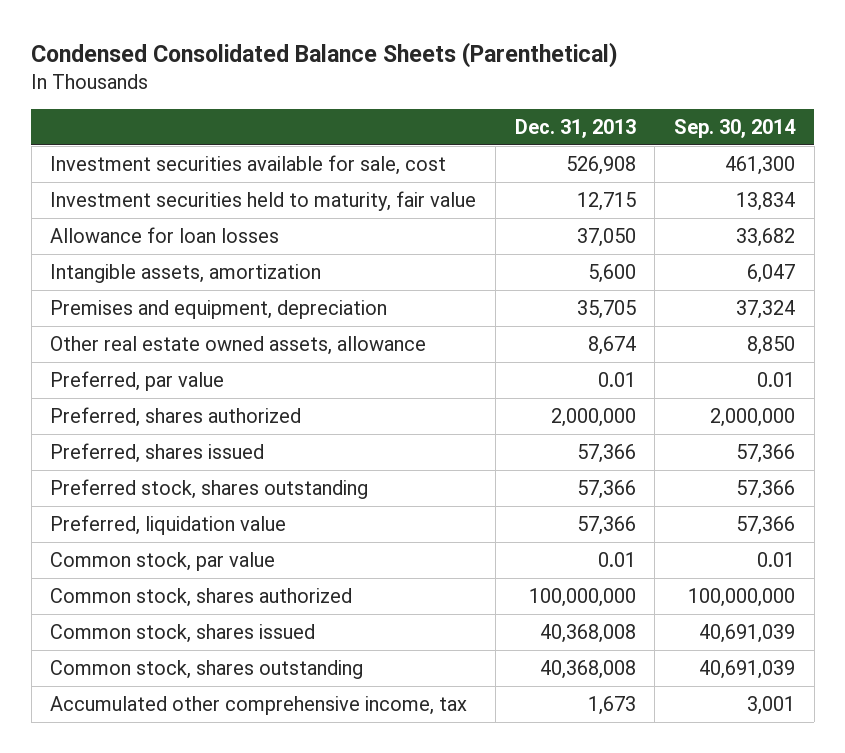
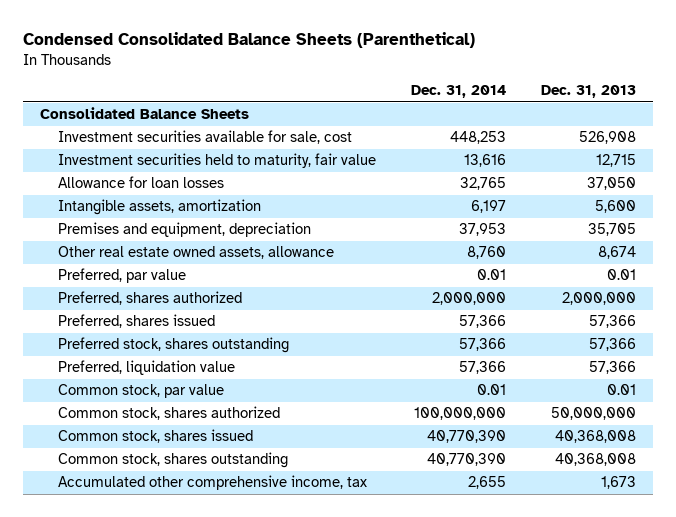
- | Dec. 31, 2013 | Sep. 30, 2014
+ | Dec. 31, 2014 | Dec. 31, 2013
+ Consolidated Balance Sheets
- Common stock, shares authorized | 100,000,000 | 100,000,000
+ Common stock, shares authorized | 100,000,000 | 50,000,000

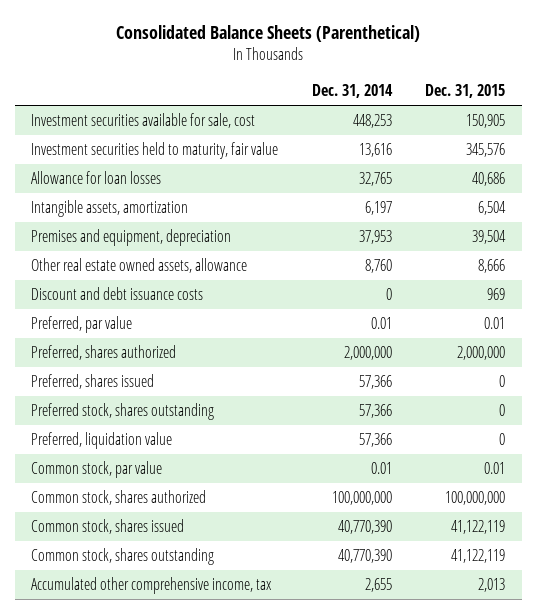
- Condensed Consolidated Balance Sheets (Parenthetical)
+ Consolidated Balance Sheets (Parenthetical)
- | Dec. 31, 2014 | Dec. 31, 2013
+ | Dec. 31, 2014 | Dec. 31, 2015
- Consolidated Balance Sheets
+ Discount and debt issuance costs | 0 | 969

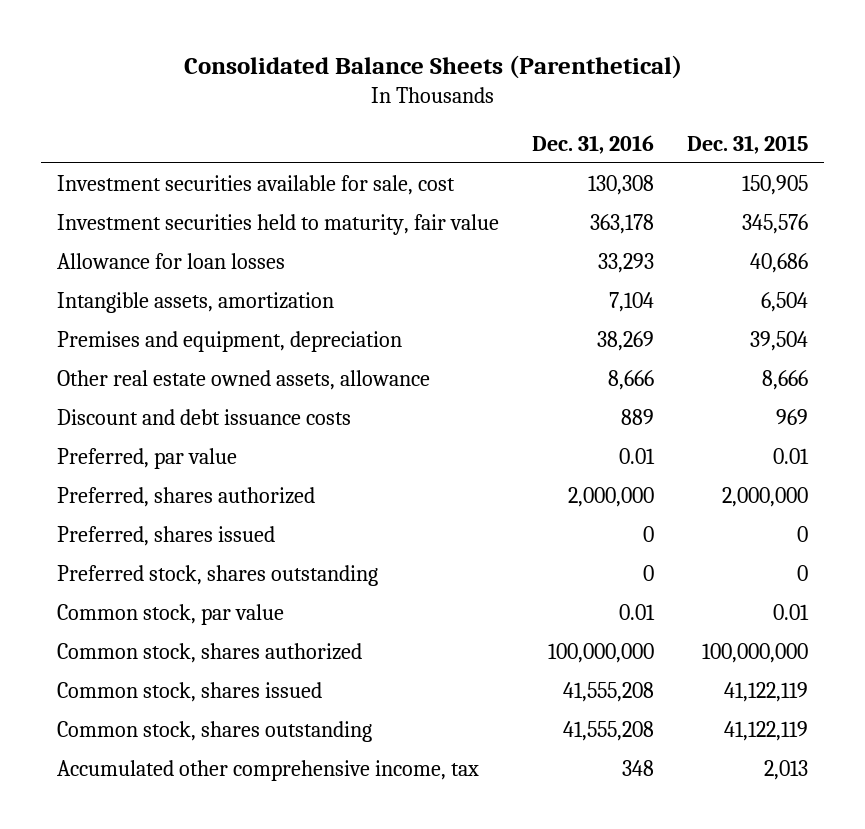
- | Dec. 31, 2014 | Dec. 31, 2015
+ | Dec. 31, 2016 | Dec. 31, 2015
- Preferred, liquidation value | 57,366 | 0

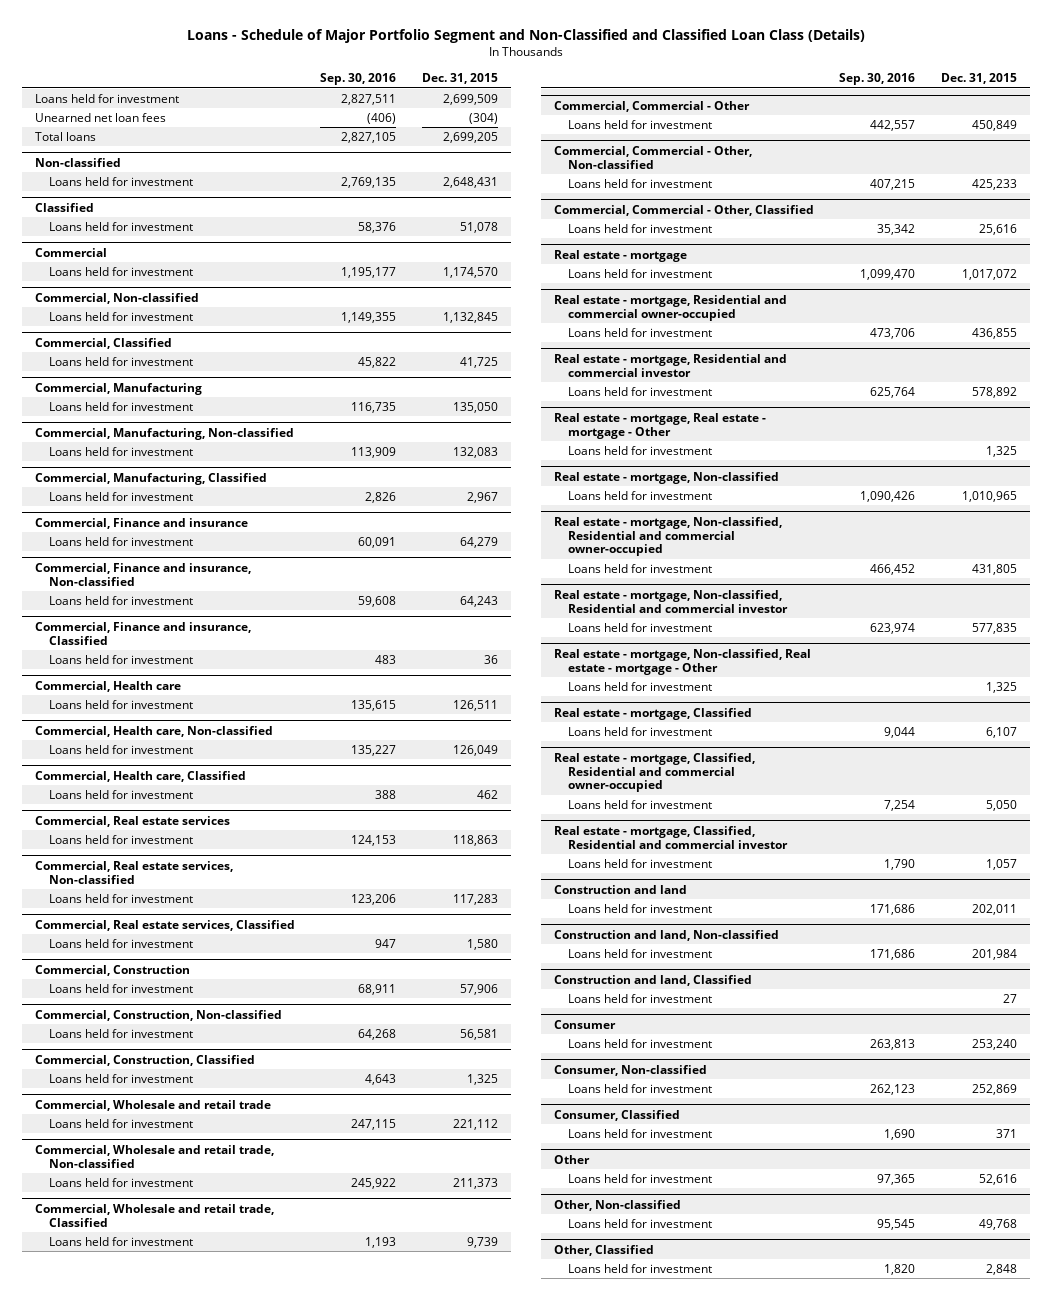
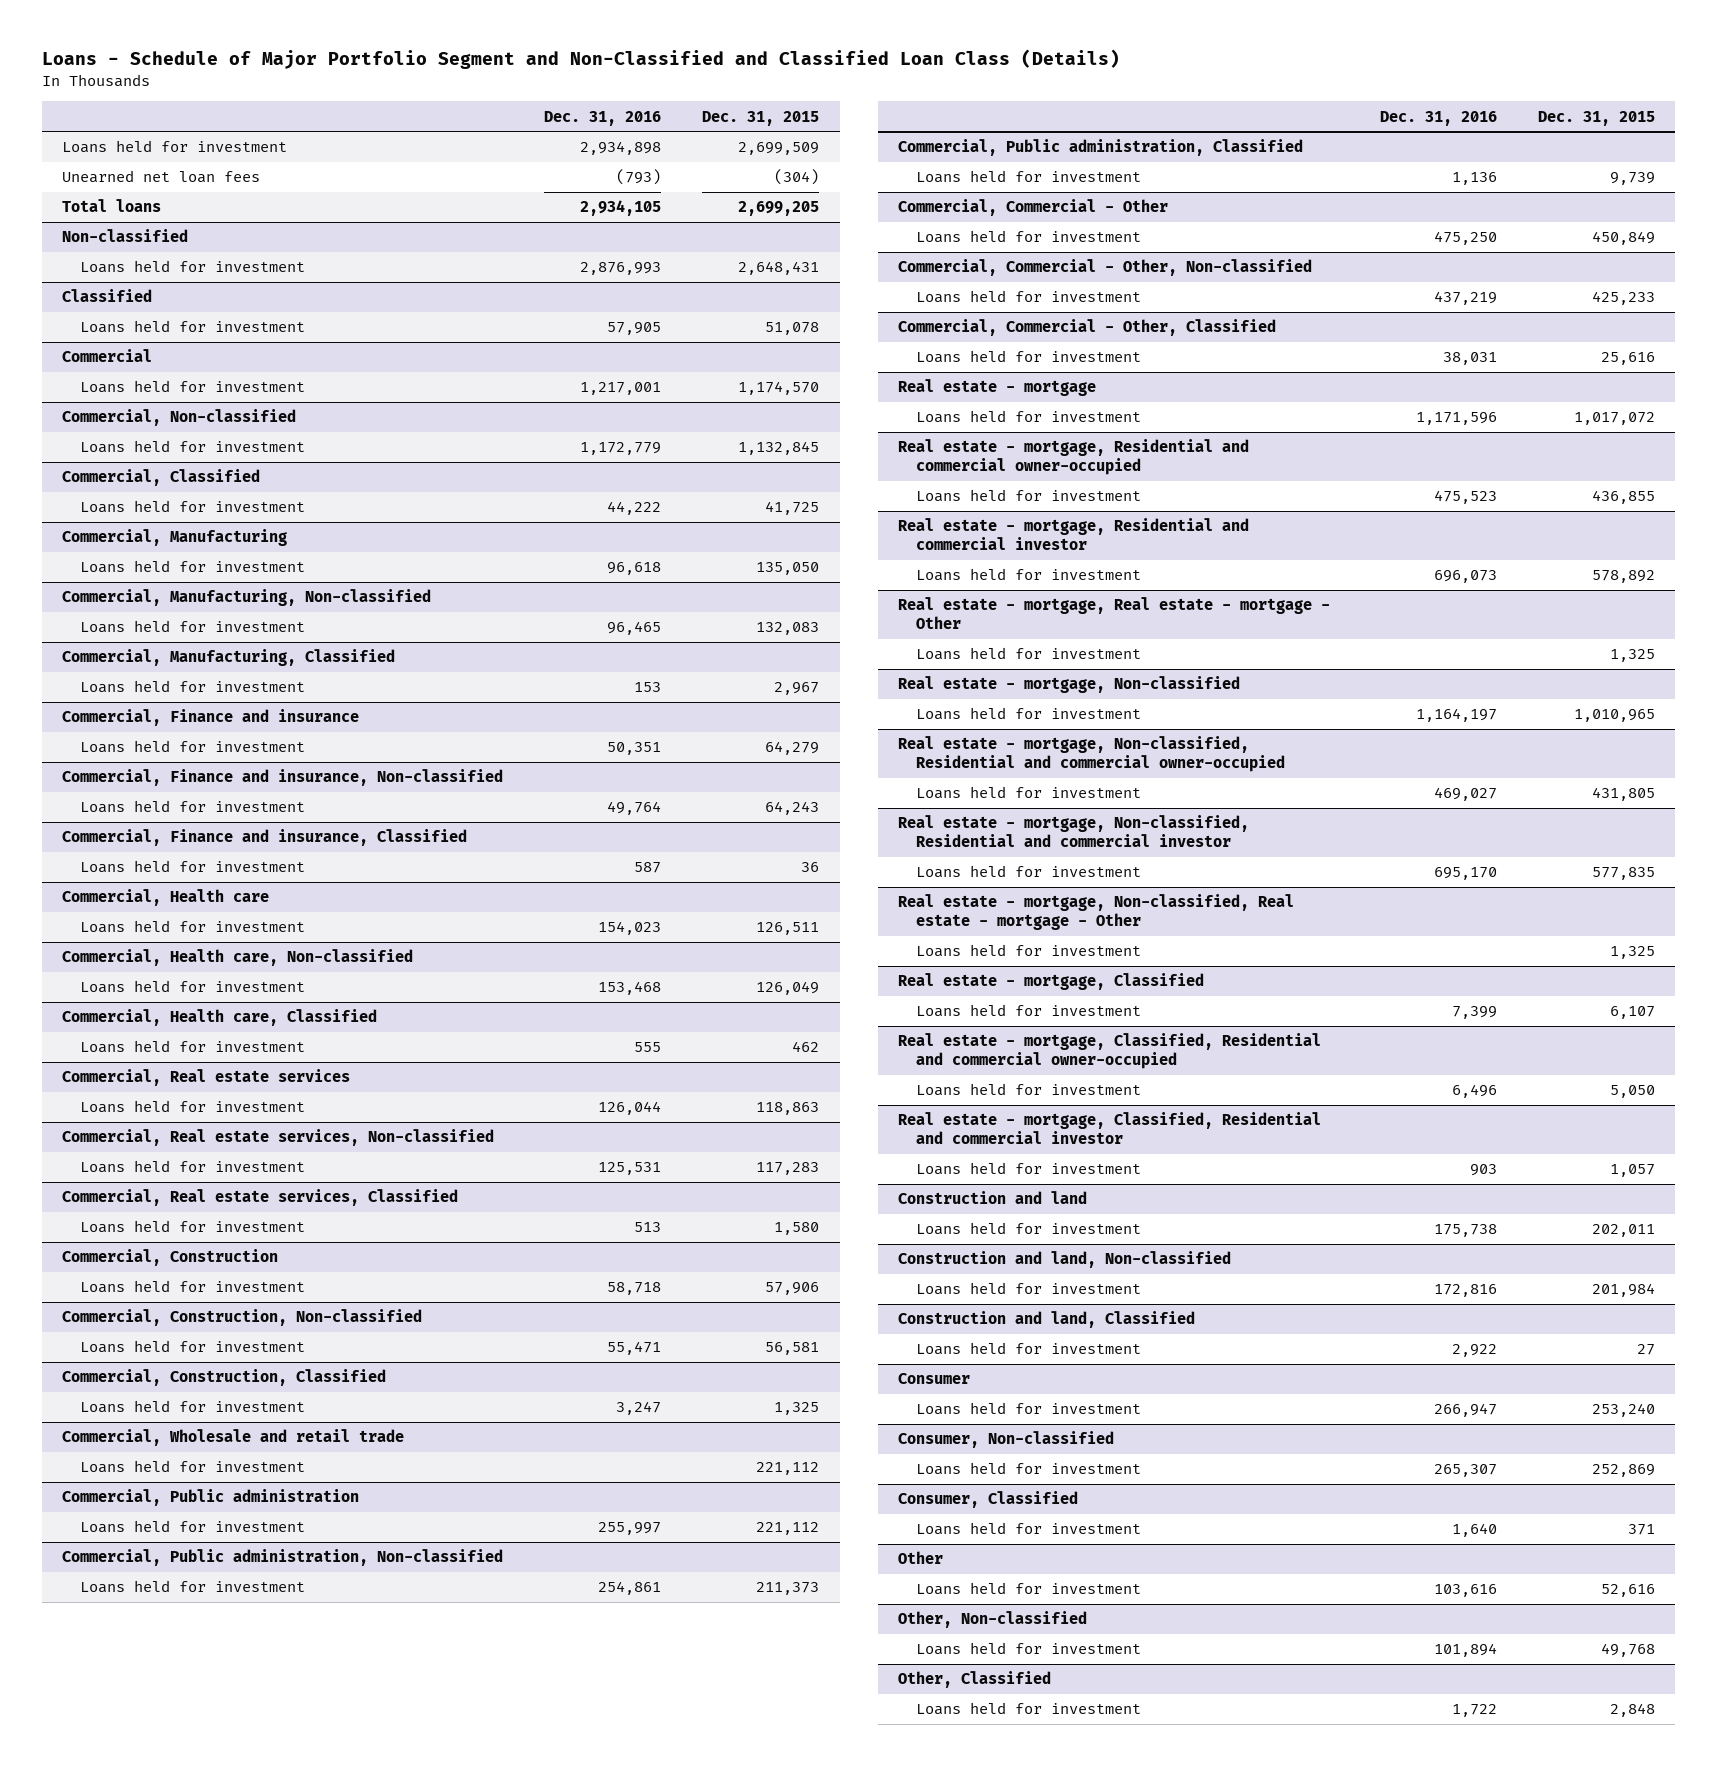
- | Sep. 30, 2016 | Dec. 31, 2015
+ | Dec. 31, 2016 | Dec. 31, 2015
- Commercial, Wholesale and retail trade, Non-classified
+ Commercial, Public administration
+ Loans held for investment | 255,997 | 221,112
+ Commercial, Public administration, Non-classified
- Commercial, Wholesale and retail trade, Classified
+ Commercial, Public administration, Classified

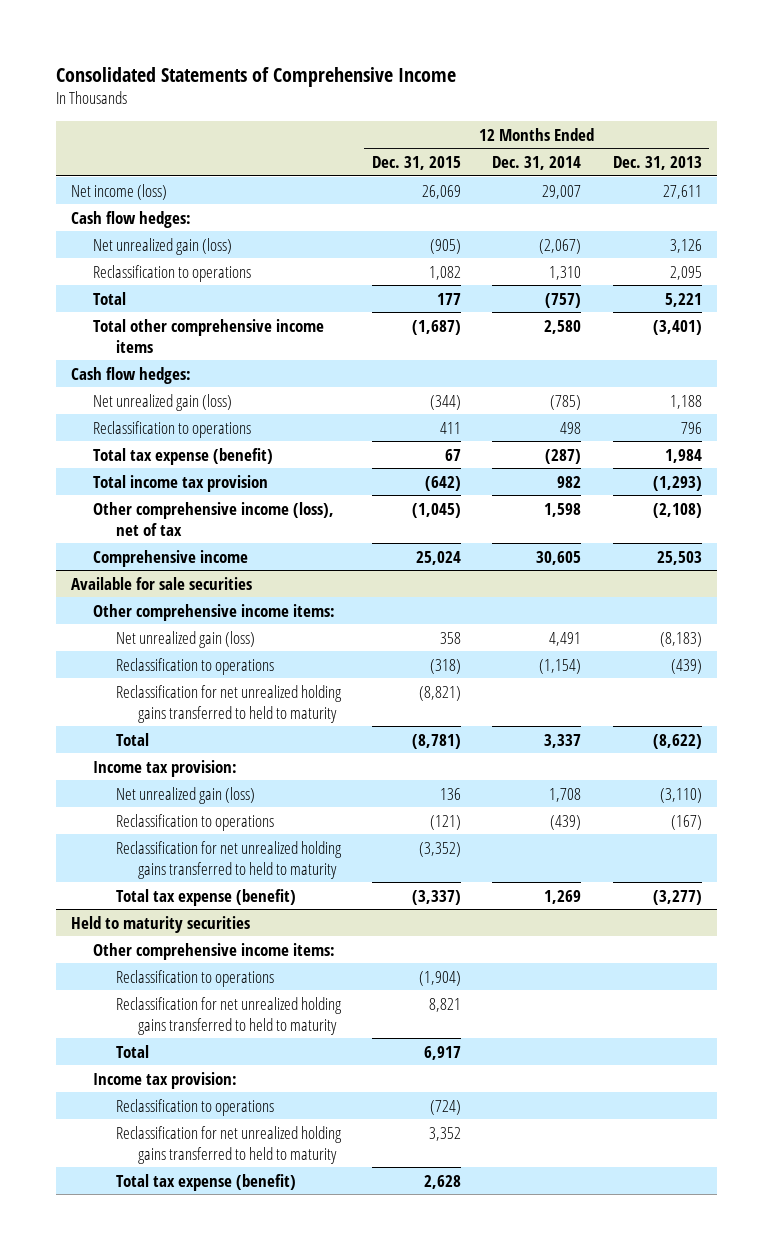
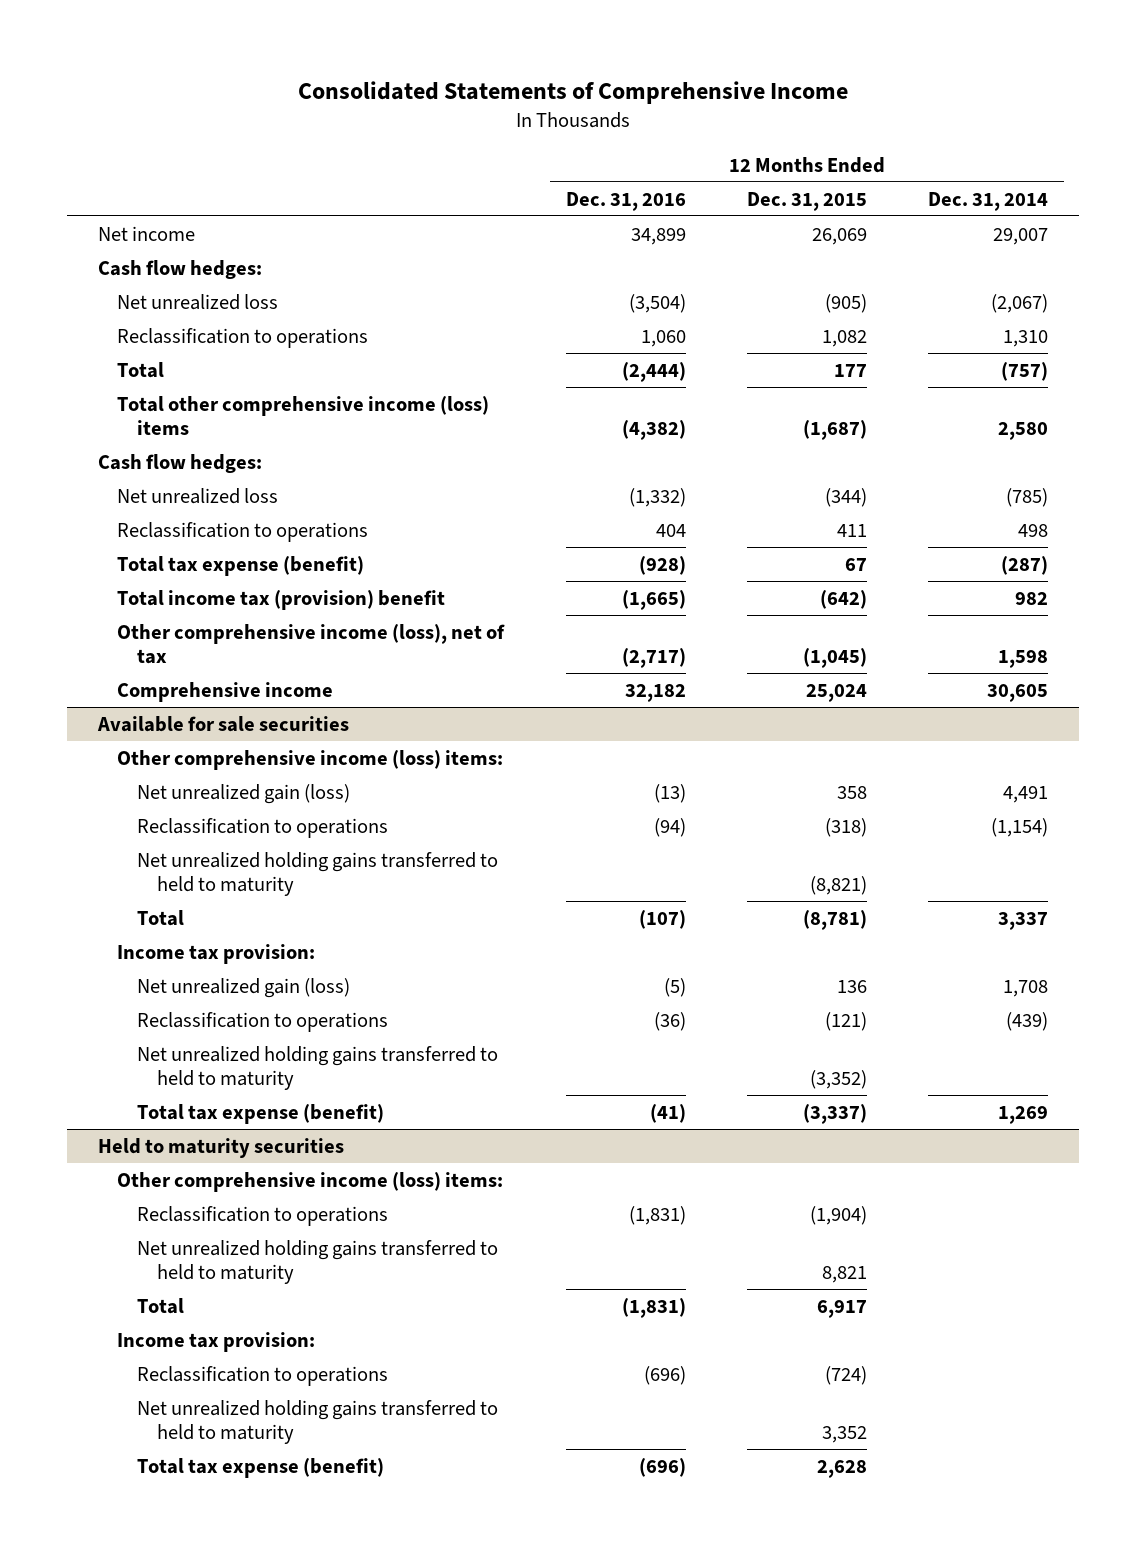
- | 12 Months Ended Dec. 31, 2015 | 12 Months Ended Dec. 31, 2014 | 12 Months Ended Dec. 31, 2013
+ | 12 Months Ended Dec. 31, 2016 | 12 Months Ended Dec. 31, 2015 | 12 Months Ended Dec. 31, 2014
- Net income (loss) | 26,069 | 29,007 | 27,611
+ Net income | 34,899 | 26,069 | 29,007
- Net unrealized gain (loss) | (905) | (2,067) | 3,126
+ Net unrealized loss | (3,504) | (905) | (2,067)
- Total other comprehensive income items | (1,687) | 2,580 | (3,401)
+ Total other comprehensive income (loss) items | (4,382) | (1,687) | 2,580
- Net unrealized gain (loss) | (344) | (785) | 1,188
+ Net unrealized loss | (1,332) | (344) | (785)
- Total income tax provision | (642) | 982 | (1,293)
+ Total income tax (provision) benefit | (1,665) | (642) | 982
@ Available for sale securities
- Other comprehensive income items:
+ Other comprehensive income (loss) items:
- Reclassification for net unrealized holding gains transferred to held to maturity | (8,821) | |
+ Net unrealized holding gains transferred to held to maturity | | (8,821) |
- Reclassification for net unrealized holding gains transferred to held to maturity | (3,352) | |
+ Net unrealized holding gains transferred to held to maturity | | (3,352) |
@ Held to maturity securities
- Other comprehensive income items:
+ Other comprehensive income (loss) items:
- Reclassification for net unrealized holding gains transferred to held to maturity | 8,821 | |
+ Net unrealized holding gains transferred to held to maturity | | 8,821 |
- Reclassification for net unrealized holding gains transferred to held to maturity | 3,352 | |
+ Net unrealized holding gains transferred to held to maturity | | 3,352 |

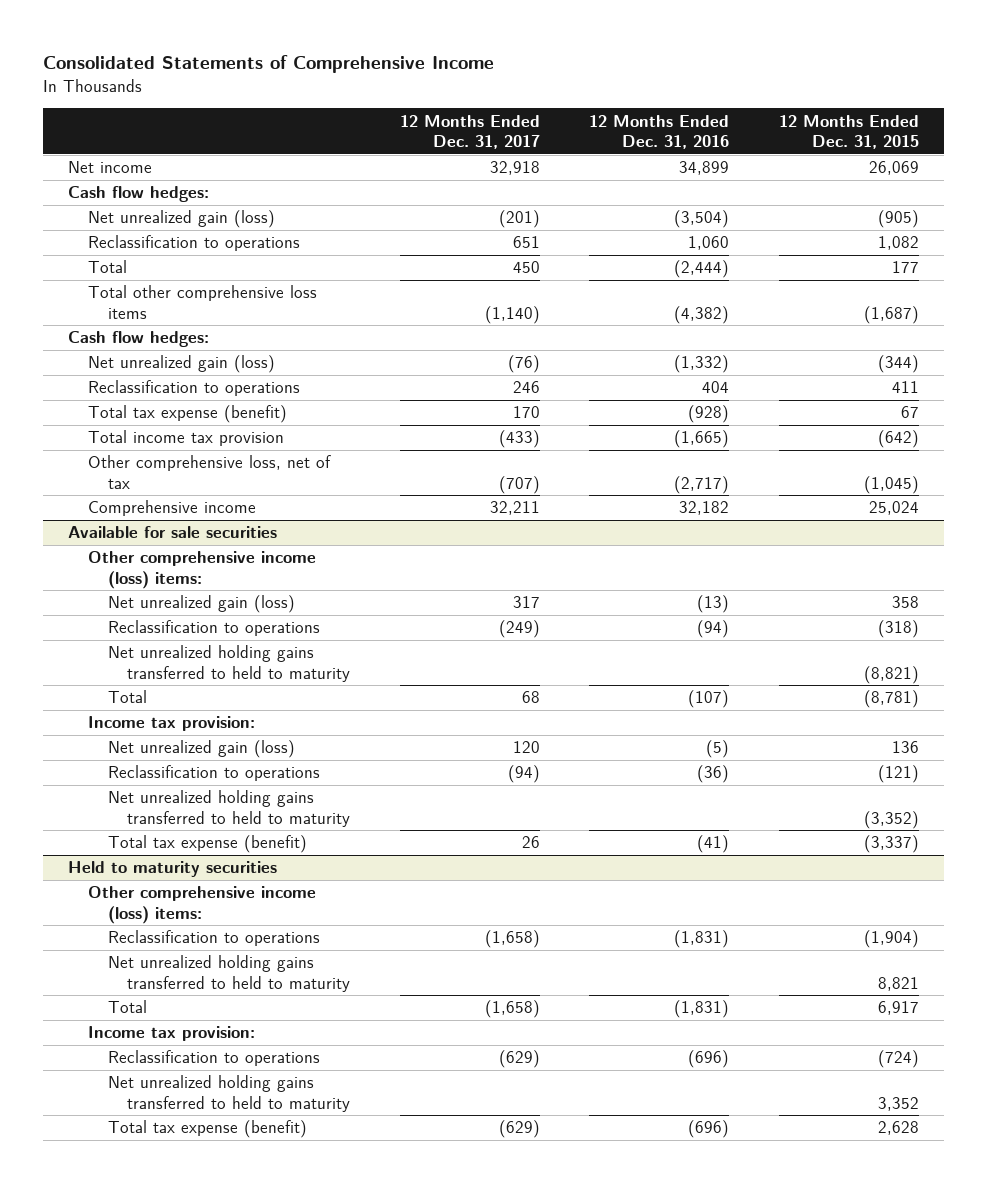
- | 12 Months Ended Dec. 31, 2016 | 12 Months Ended Dec. 31, 2015 | 12 Months Ended Dec. 31, 2014
+ | 12 Months Ended Dec. 31, 2017 | 12 Months Ended Dec. 31, 2016 | 12 Months Ended Dec. 31, 2015
- Net unrealized loss | (3,504) | (905) | (2,067)
+ Net unrealized gain (loss) | (201) | (3,504) | (905)
- Total other comprehensive income (loss) items | (4,382) | (1,687) | 2,580
+ Total other comprehensive loss items | (1,140) | (4,382) | (1,687)
- Net unrealized loss | (1,332) | (344) | (785)
+ Net unrealized gain (loss) | (76) | (1,332) | (344)
- Total income tax (provision) benefit | (1,665) | (642) | 982
- Other comprehensive income (loss), net of tax | (2,717) | (1,045) | 1,598
+ Total income tax provision | (433) | (1,665) | (642)
+ Other comprehensive loss, net of tax | (707) | (2,717) | (1,045)

